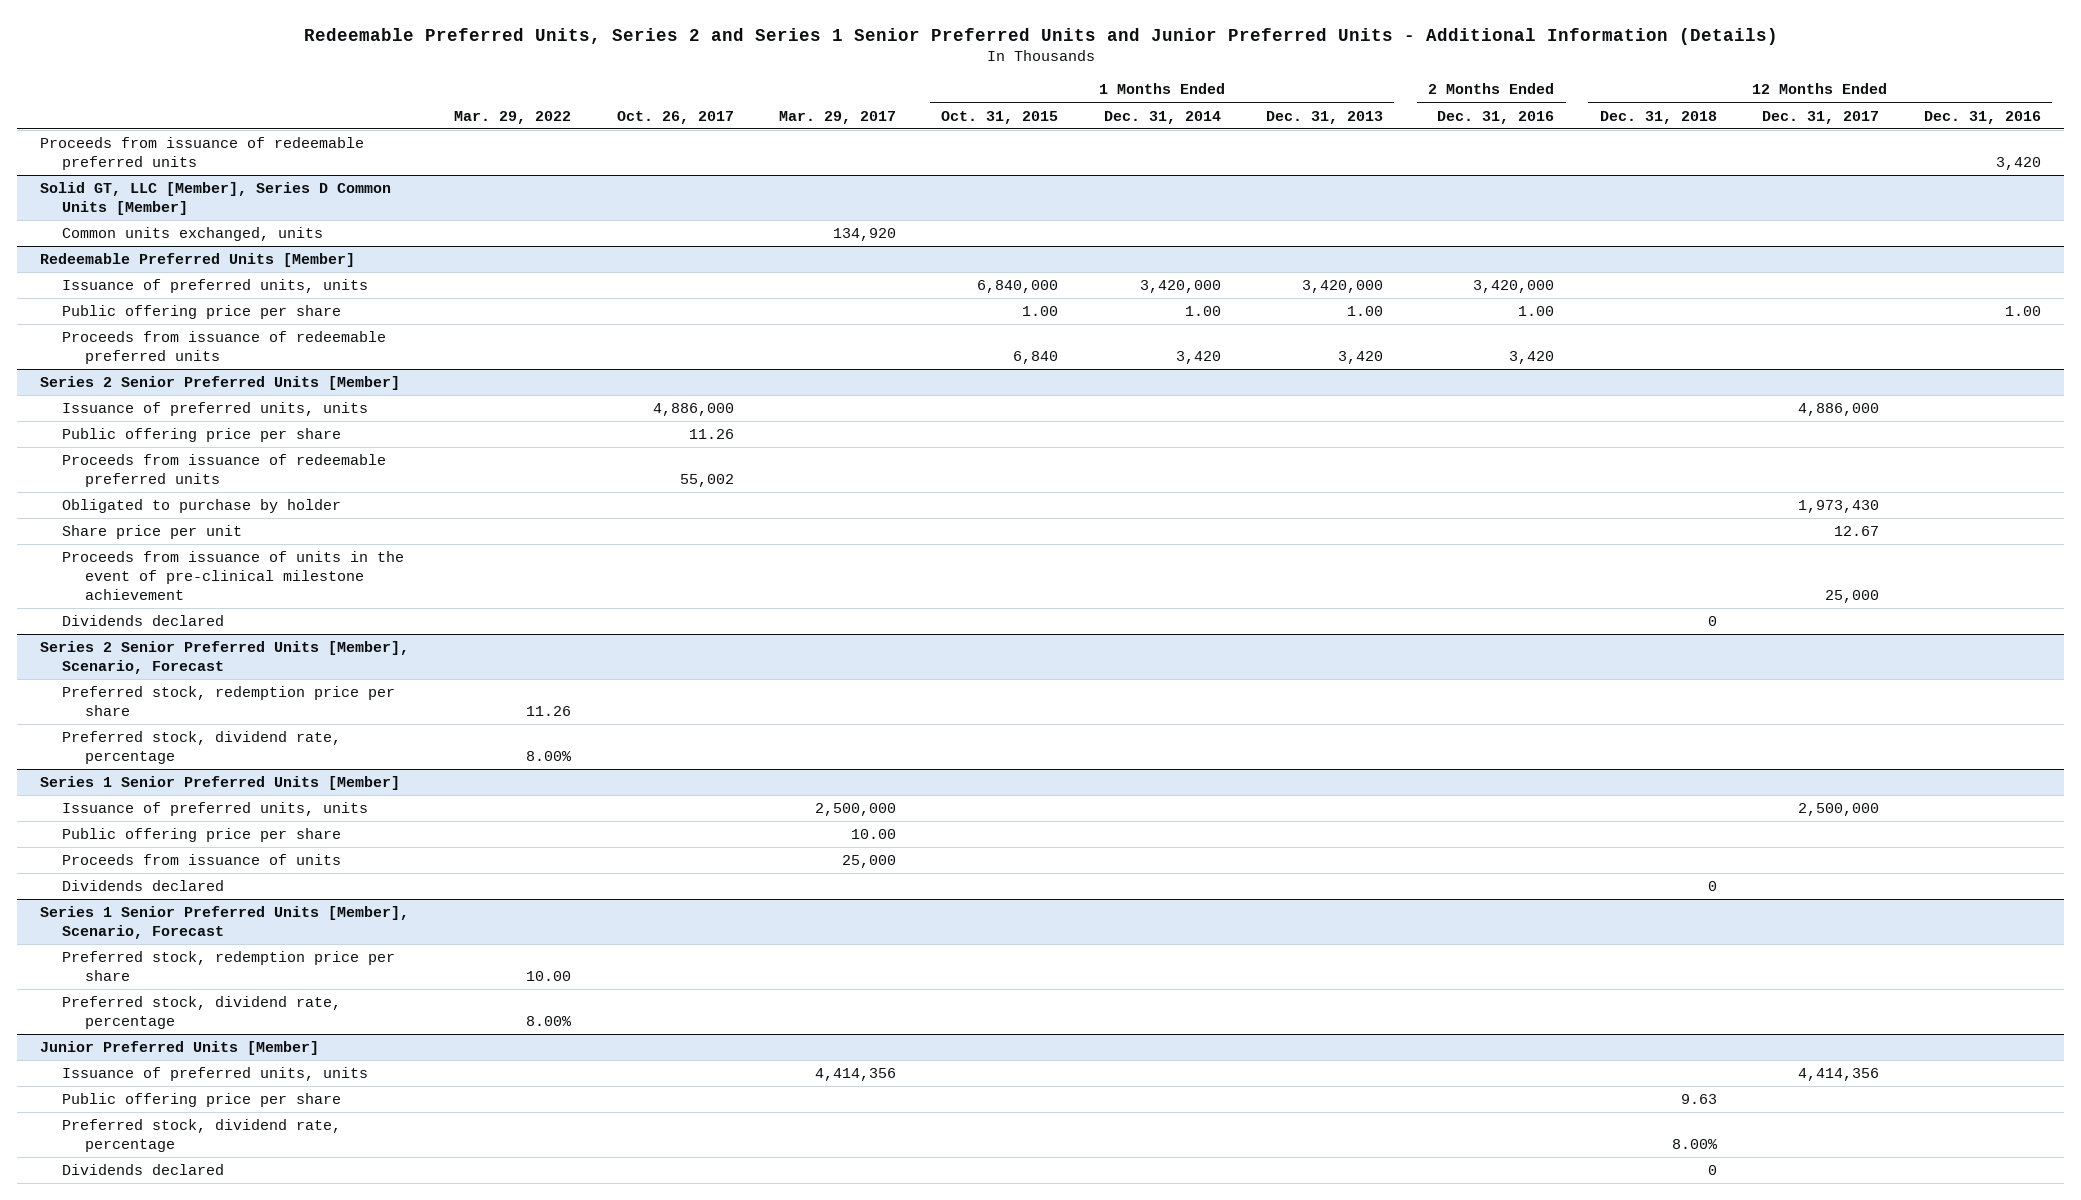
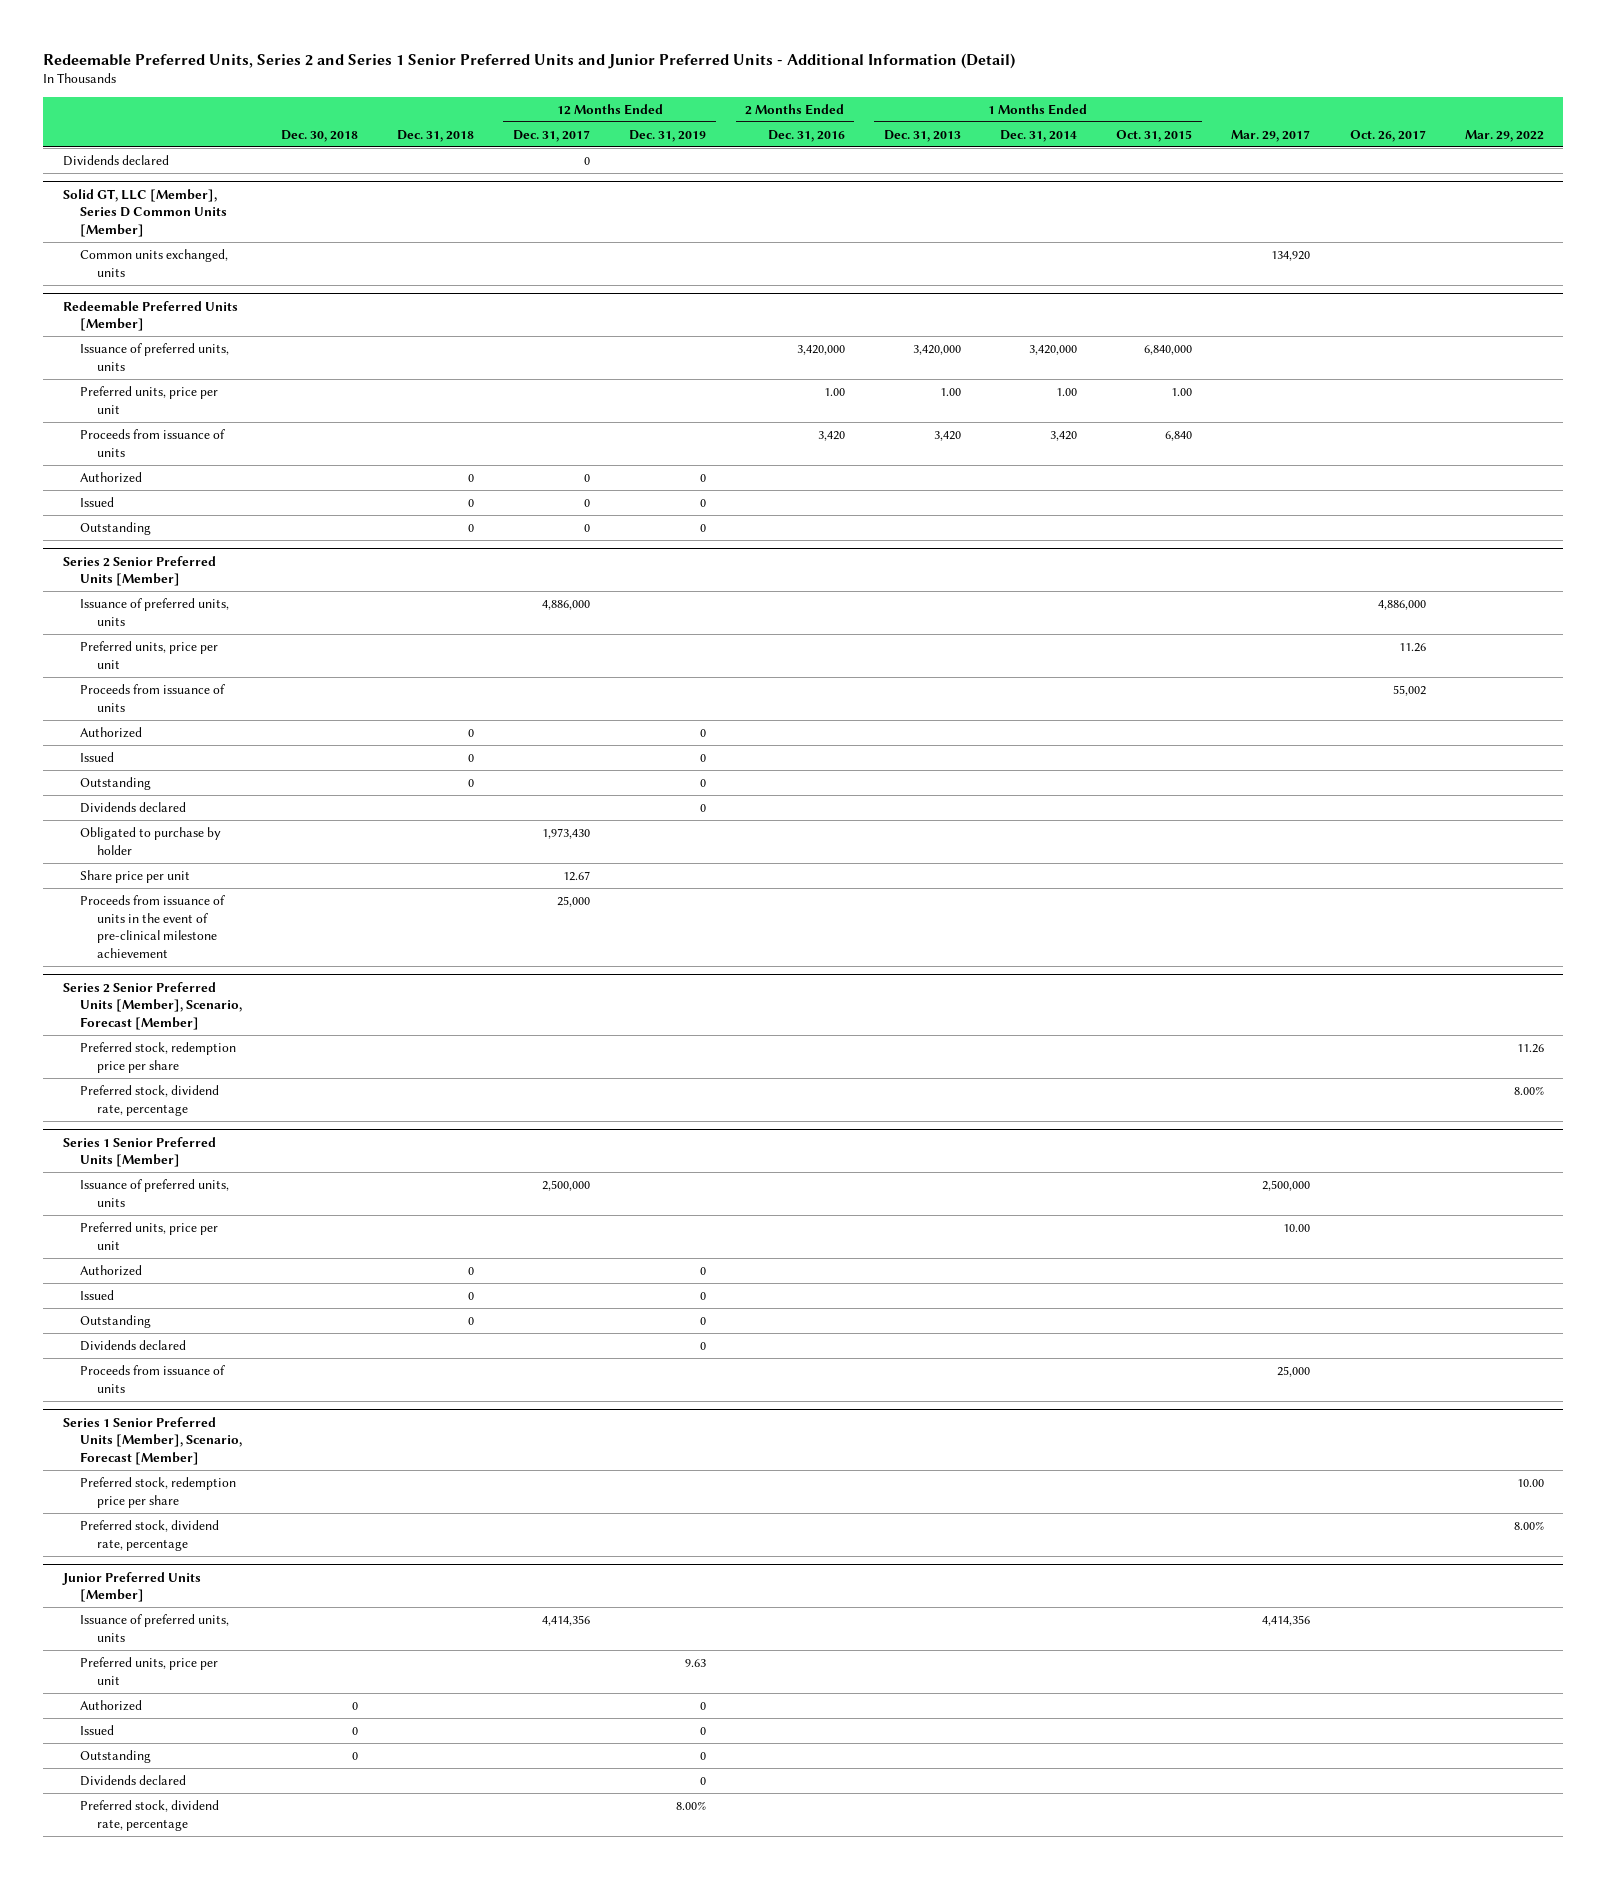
- Redeemable Preferred Units, Series 2 and Series 1 Senior Preferred Units and Junior Preferred Units - Additional Information (Details)
+ Redeemable Preferred Units, Series 2 and Series 1 Senior Preferred Units and Junior Preferred Units - Additional Information (Detail)
- | Mar. 29, 2022 | Oct. 26, 2017 | Mar. 29, 2017 | 1 Months Ended Oct. 31, 2015 | 1 Months Ended Dec. 31, 2014 | 1 Months Ended Dec. 31, 2013 | 2 Months Ended Dec. 31, 2016 | 12 Months Ended Dec. 31, 2018 | 12 Months Ended Dec. 31, 2017 | 12 Months Ended Dec. 31, 2016
+ | Dec. 30, 2018 | Dec. 31, 2018 | 12 Months Ended Dec. 31, 2017 | 12 Months Ended Dec. 31, 2019 | 2 Months Ended Dec. 31, 2016 | 1 Months Ended Dec. 31, 2013 | 1 Months Ended Dec. 31, 2014 | 1 Months Ended Oct. 31, 2015 | Mar. 29, 2017 | Oct. 26, 2017 | Mar. 29, 2022
- Proceeds from issuance of redeemable preferred units | | | | | | | | | | 3,420
+ Dividends declared | | | 0 | | | | | | | |
@ Redeemable Preferred Units [Member]
- Public offering price per share | | | | 1.00 | 1.00 | 1.00 | 1.00 | | | 1.00
- Proceeds from issuance of redeemable preferred units | | | | 6,840 | 3,420 | 3,420 | 3,420 | | |
+ Preferred units, price per unit | | | | | 1.00 | 1.00 | 1.00 | 1.00 | | |
+ Proceeds from issuance of units | | | | | 3,420 | 3,420 | 3,420 | 6,840 | | |
+ Authorized | | 0 | 0 | 0 | | | | | | |
+ Issued | | 0 | 0 | 0 | | | | | | |
+ Outstanding | | 0 | 0 | 0 | | | | | | |
@ Series 2 Senior Preferred Units [Member]
- Public offering price per share | | 11.26 | | | | | | | |
- Proceeds from issuance of redeemable preferred units | | 55,002 | | | | | | | |
+ Preferred units, price per unit | | | | | | | | | | 11.26 |
+ Proceeds from issuance of units | | | | | | | | | | 55,002 |
+ Authorized | | 0 | | 0 | | | | | | |
+ Issued | | 0 | | 0 | | | | | | |
+ Outstanding | | 0 | | 0 | | | | | | |
moved up: Dividends declared | | | | 0 | | | | | | |
- Series 2 Senior Preferred Units [Member], Scenario, Forecast
+ Series 2 Senior Preferred Units [Member], Scenario, Forecast [Member]
@ Series 1 Senior Preferred Units [Member]
- Public offering price per share | | | 10.00 | | | | | | |
+ Preferred units, price per unit | | | | | | | | | 10.00 | |
+ Authorized | | 0 | | 0 | | | | | | |
+ Issued | | 0 | | 0 | | | | | | |
+ Outstanding | | 0 | | 0 | | | | | | |
- Series 1 Senior Preferred Units [Member], Scenario, Forecast
@ Series 1 Senior Preferred Units [Member]
moved down: Proceeds from issuance of units | | | | | | | | | 25,000 | |
+ Series 1 Senior Preferred Units [Member], Scenario, Forecast [Member]
@ Junior Preferred Units [Member]
- Public offering price per share | | | | | | | | 9.63 | |
+ Preferred units, price per unit | | | | 9.63 | | | | | | |
+ Authorized | 0 | | | 0 | | | | | | |
+ Issued | 0 | | | 0 | | | | | | |
+ Outstanding | 0 | | | 0 | | | | | | |
moved down: Preferred stock, dividend rate, percentage | | | | 8.00% | | | | | | |

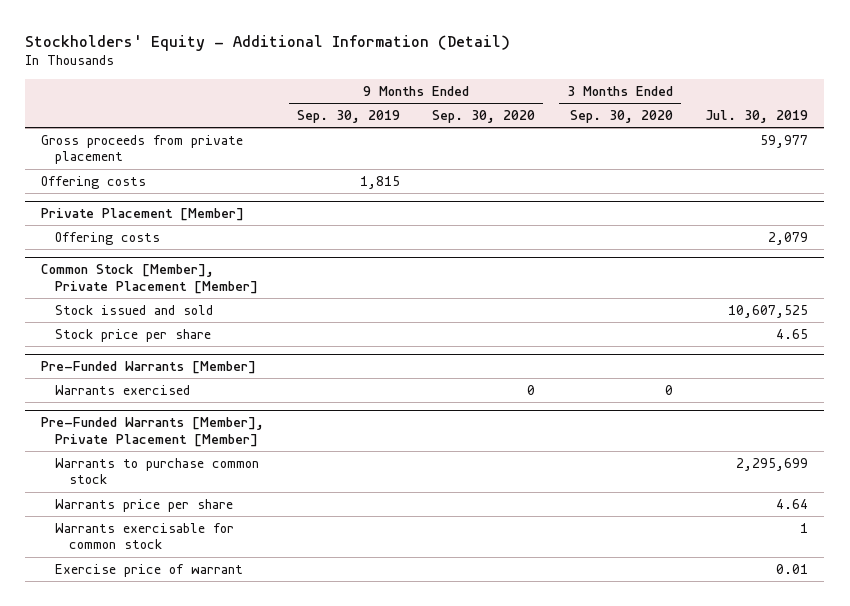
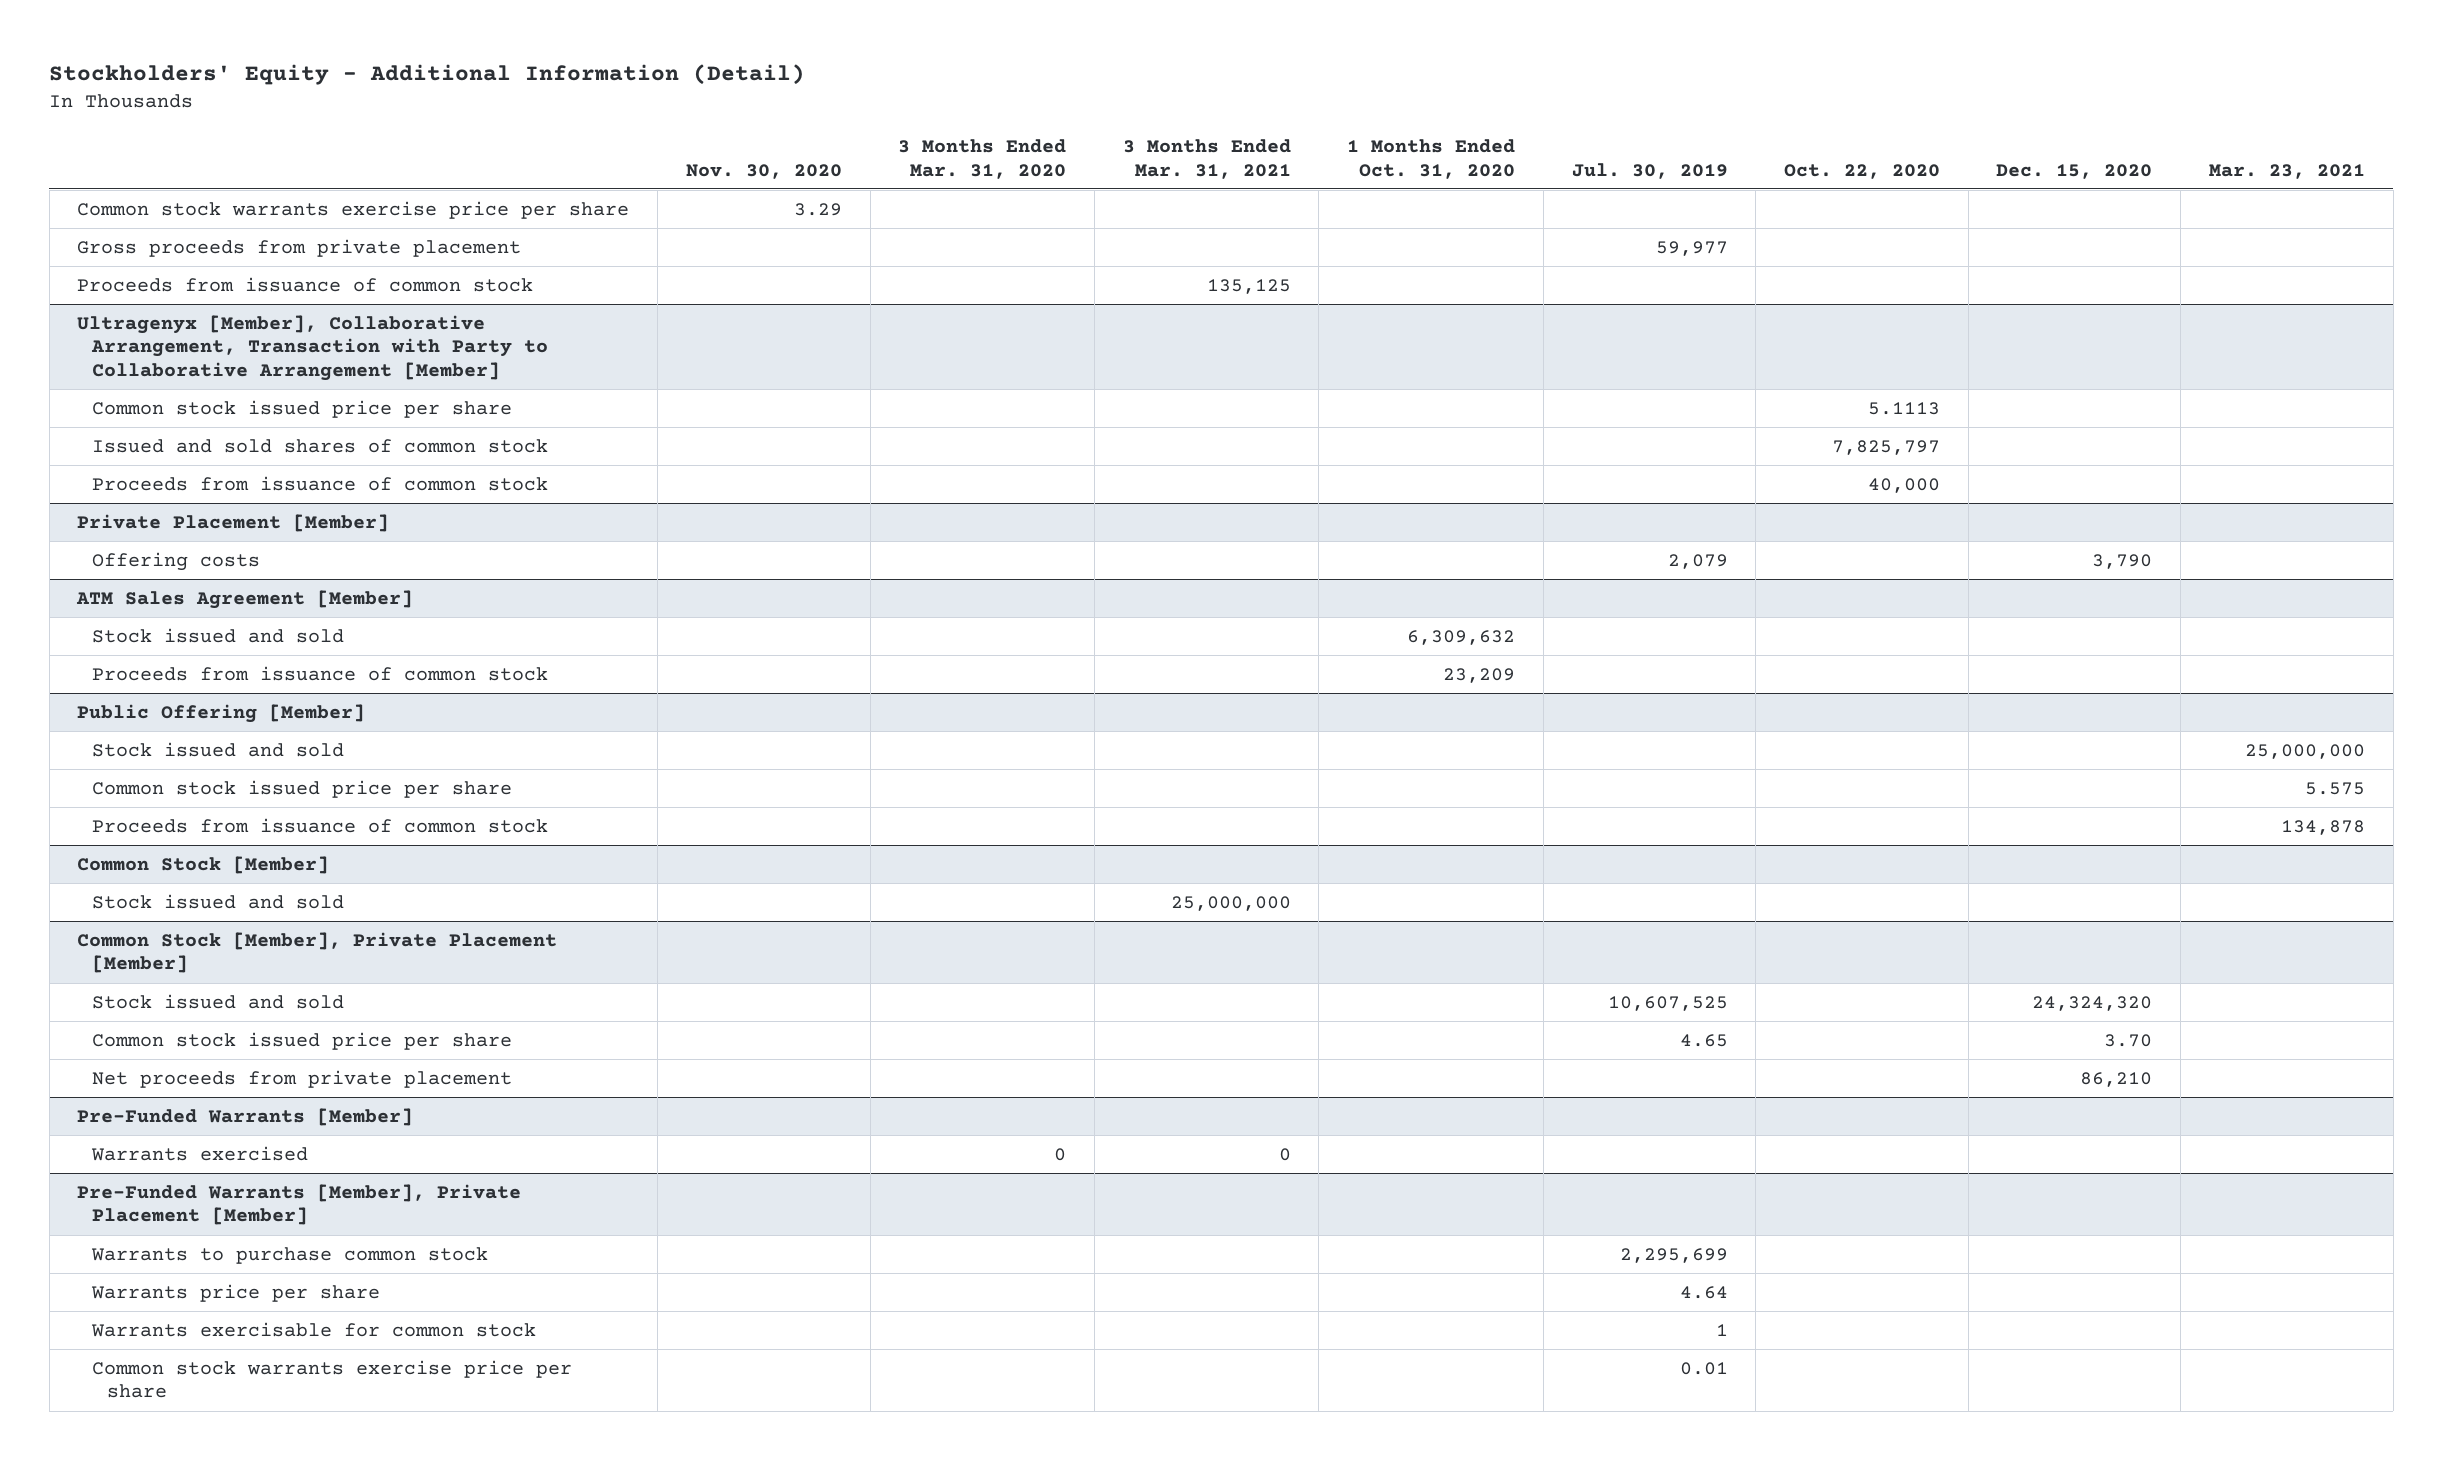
- | 9 Months Ended Sep. 30, 2019 | 9 Months Ended Sep. 30, 2020 | 3 Months Ended Sep. 30, 2020 | Jul. 30, 2019
+ | Nov. 30, 2020 | 3 Months Ended Mar. 31, 2020 | 3 Months Ended Mar. 31, 2021 | 1 Months Ended Oct. 31, 2020 | Jul. 30, 2019 | Oct. 22, 2020 | Dec. 15, 2020 | Mar. 23, 2021
+ Common stock warrants exercise price per share | 3.29 | | | | | | |
- Offering costs | 1,815 | | |
+ Proceeds from issuance of common stock | | | 135,125 | | | | |
+ Ultragenyx [Member], Collaborative Arrangement, Transaction with Party to Collaborative Arrangement [Member]
+ Common stock issued price per share | | | | | | 5.1113 | |
+ Issued and sold shares of common stock | | | | | | 7,825,797 | |
+ Proceeds from issuance of common stock | | | | | | 40,000 | |
+ ATM Sales Agreement [Member]
+ Stock issued and sold | | | | 6,309,632 | | | |
+ Proceeds from issuance of common stock | | | | 23,209 | | | |
+ Public Offering [Member]
+ Stock issued and sold | | | | | | | | 25,000,000
+ Common stock issued price per share | | | | | | | | 5.575
+ Proceeds from issuance of common stock | | | | | | | | 134,878
+ Common Stock [Member]
+ Stock issued and sold | | | 25,000,000 | | | | |
@ Common Stock [Member], Private Placement [Member]
- Stock price per share | | | | 4.65
+ Common stock issued price per share | | | | | 4.65 | | 3.70 |
+ Net proceeds from private placement | | | | | | | 86,210 |
@ Pre-Funded Warrants [Member], Private Placement [Member]
- Exercise price of warrant | | | | 0.01
+ Common stock warrants exercise price per share | | | | | 0.01 | | |

